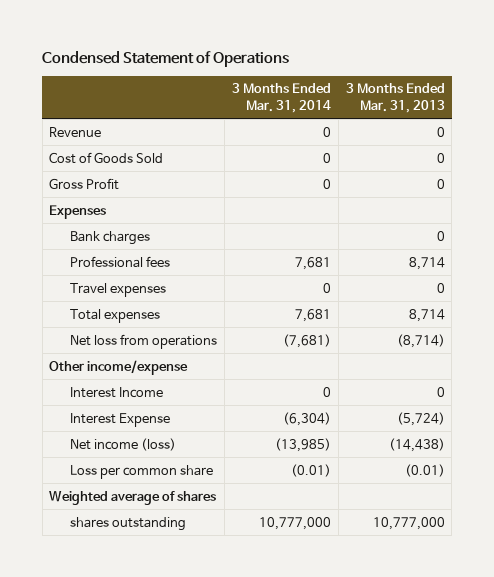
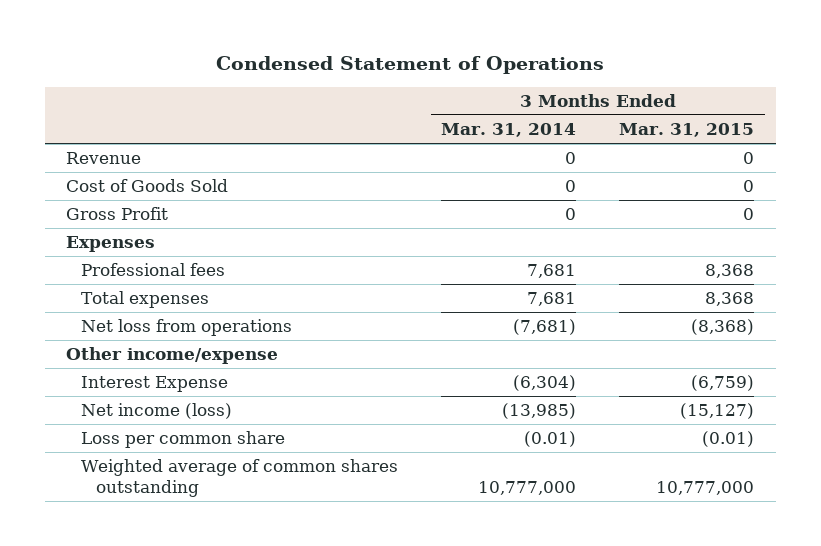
- | 3 Months Ended Mar. 31, 2014 | 3 Months Ended Mar. 31, 2013
+ | 3 Months Ended Mar. 31, 2014 | 3 Months Ended Mar. 31, 2015
- Bank charges | | 0
- Travel expenses | 0 | 0
- Interest Income | 0 | 0
- Weighted average of shares
- shares outstanding | 10,777,000 | 10,777,000
+ Weighted average of common shares outstanding | 10,777,000 | 10,777,000

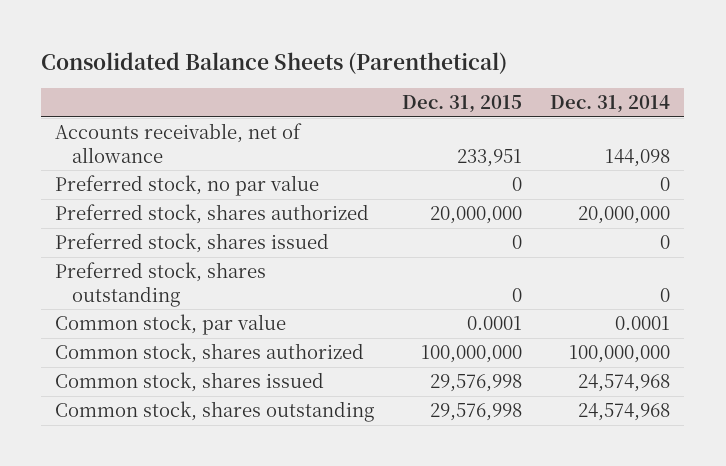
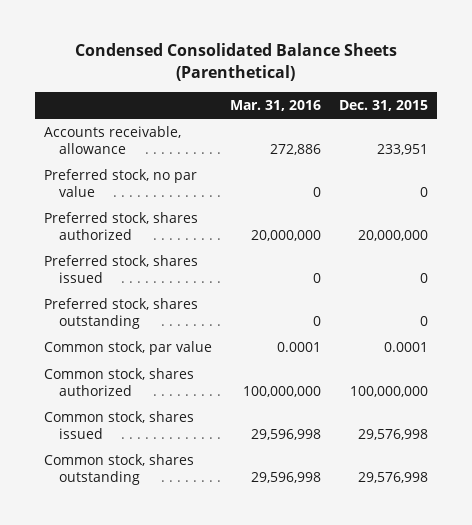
- Consolidated Balance Sheets (Parenthetical)
+ Condensed Consolidated Balance Sheets (Parenthetical)
- | Dec. 31, 2015 | Dec. 31, 2014
+ | Mar. 31, 2016 | Dec. 31, 2015
- Accounts receivable, net of allowance | 233,951 | 144,098
+ Accounts receivable, allowance | 272,886 | 233,951

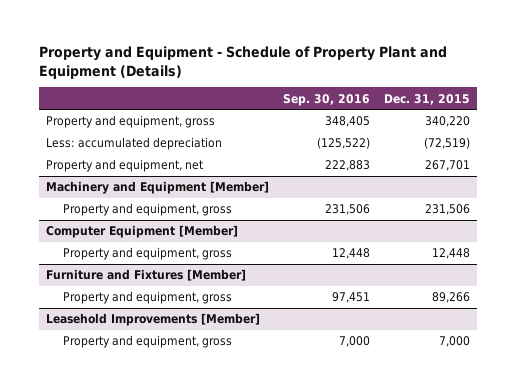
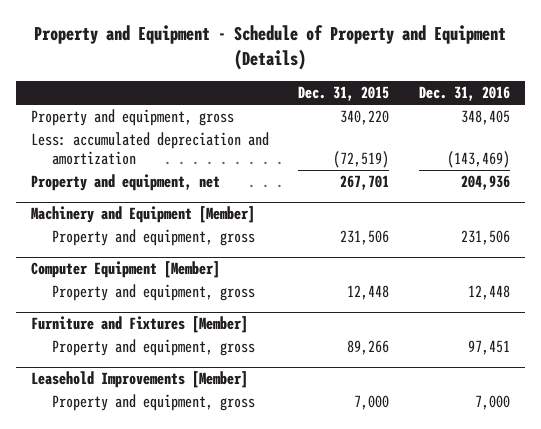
- Property and Equipment - Schedule of Property Plant and Equipment (Details)
+ Property and Equipment - Schedule of Property and Equipment (Details)
- | Sep. 30, 2016 | Dec. 31, 2015
+ | Dec. 31, 2015 | Dec. 31, 2016
- Less: accumulated depreciation | (125,522) | (72,519)
+ Less: accumulated depreciation and amortization | (72,519) | (143,469)

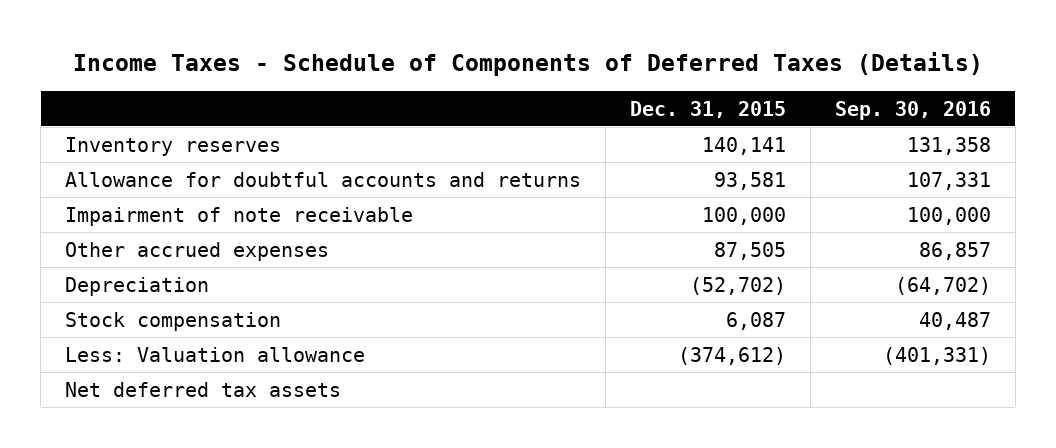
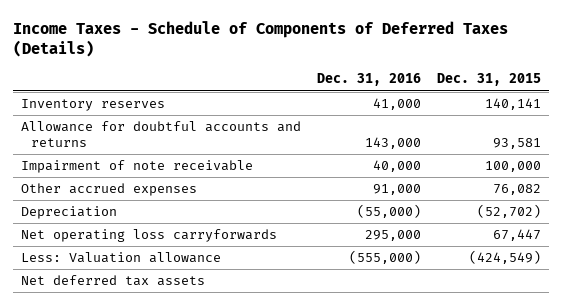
- | Dec. 31, 2015 | Sep. 30, 2016
+ | Dec. 31, 2016 | Dec. 31, 2015
- Other accrued expenses | 87,505 | 86,857
+ Other accrued expenses | 91,000 | 76,082
- Stock compensation | 6,087 | 40,487
- Less: Valuation allowance | (374,612) | (401,331)
+ Net operating loss carryforwards | 295,000 | 67,447
+ Less: Valuation allowance | (555,000) | (424,549)

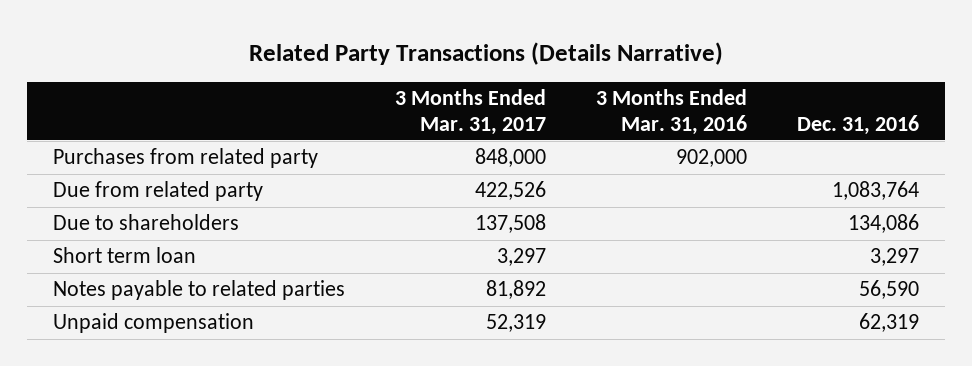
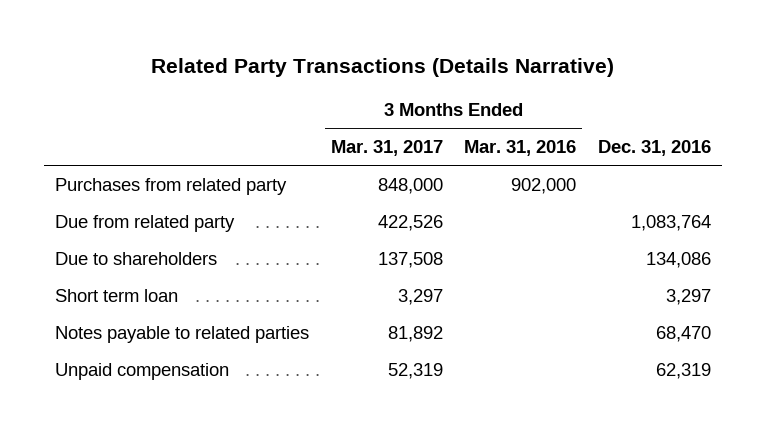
- Notes payable to related parties | 81,892 | | 56,590
+ Notes payable to related parties | 81,892 | | 68,470

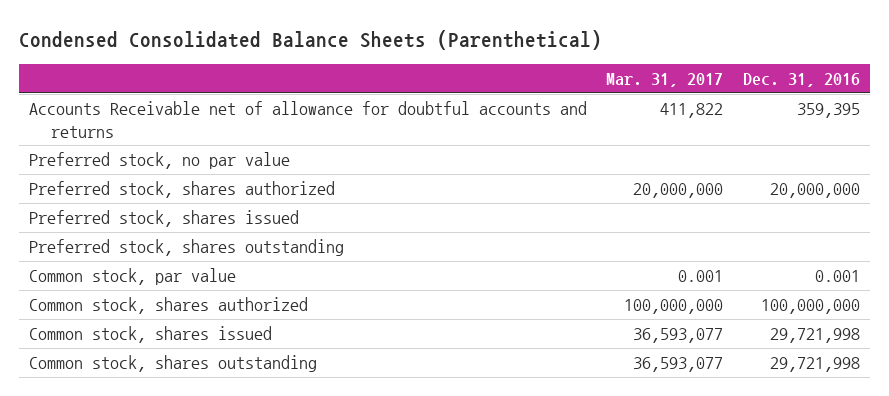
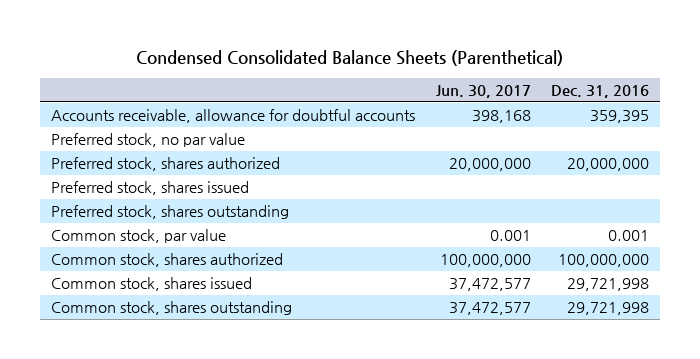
- | Mar. 31, 2017 | Dec. 31, 2016
+ | Jun. 30, 2017 | Dec. 31, 2016
- Accounts Receivable net of allowance for doubtful accounts and returns | 411,822 | 359,395
+ Accounts receivable, allowance for doubtful accounts | 398,168 | 359,395

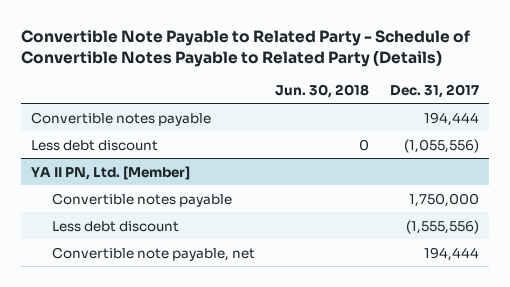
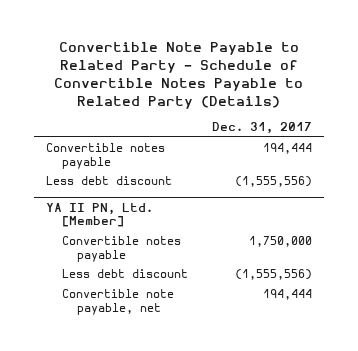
- | Jun. 30, 2018 | Dec. 31, 2017
+ | Dec. 31, 2017
- Less debt discount | 0 | (1,055,556)
+ Less debt discount | (1,555,556)

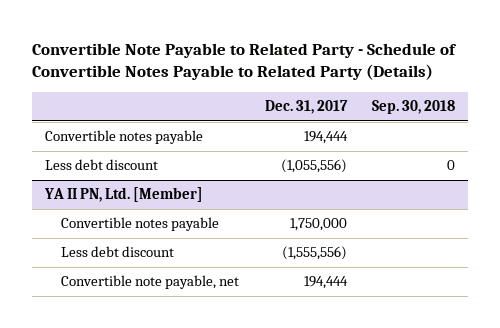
- | Dec. 31, 2017
+ | Dec. 31, 2017 | Sep. 30, 2018
- Less debt discount | (1,555,556)
+ Less debt discount | (1,055,556) | 0

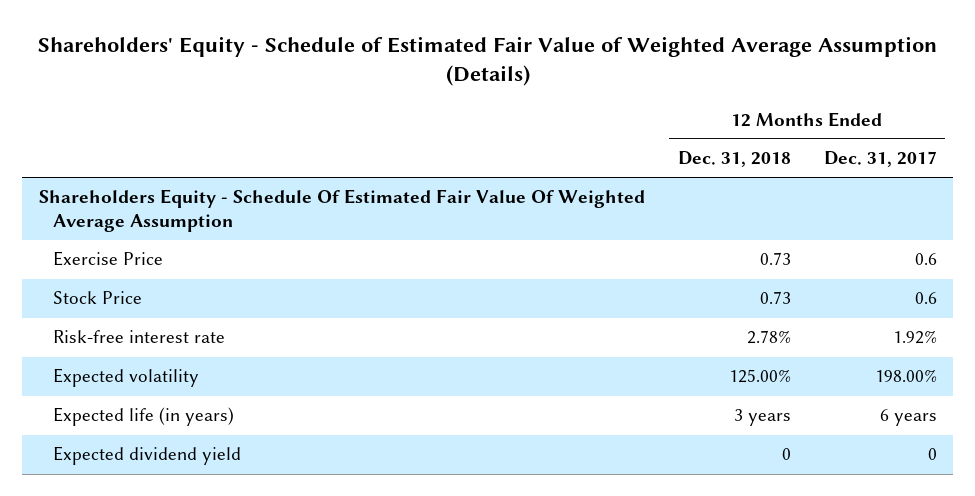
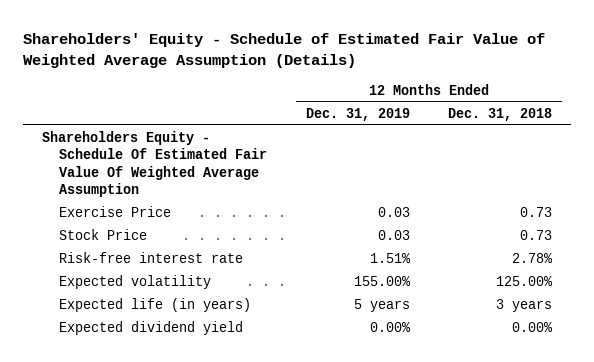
- | 12 Months Ended Dec. 31, 2018 | 12 Months Ended Dec. 31, 2017
+ | 12 Months Ended Dec. 31, 2019 | 12 Months Ended Dec. 31, 2018
- Expected dividend yield | 0 | 0
+ Expected dividend yield | 0.00% | 0.00%

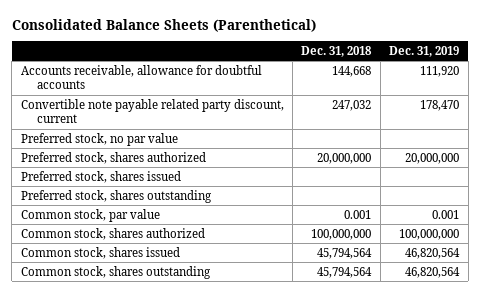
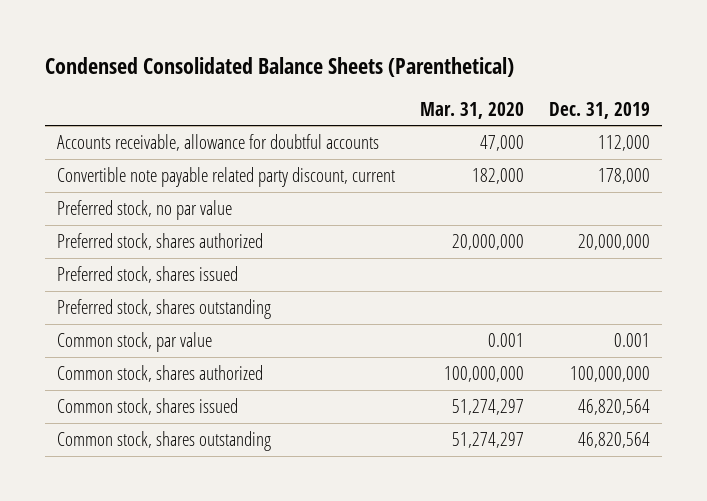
- Consolidated Balance Sheets (Parenthetical)
+ Condensed Consolidated Balance Sheets (Parenthetical)
- | Dec. 31, 2018 | Dec. 31, 2019
+ | Mar. 31, 2020 | Dec. 31, 2019
- Accounts receivable, allowance for doubtful accounts | 144,668 | 111,920
- Convertible note payable related party discount, current | 247,032 | 178,470
+ Accounts receivable, allowance for doubtful accounts | 47,000 | 112,000
+ Convertible note payable related party discount, current | 182,000 | 178,000

